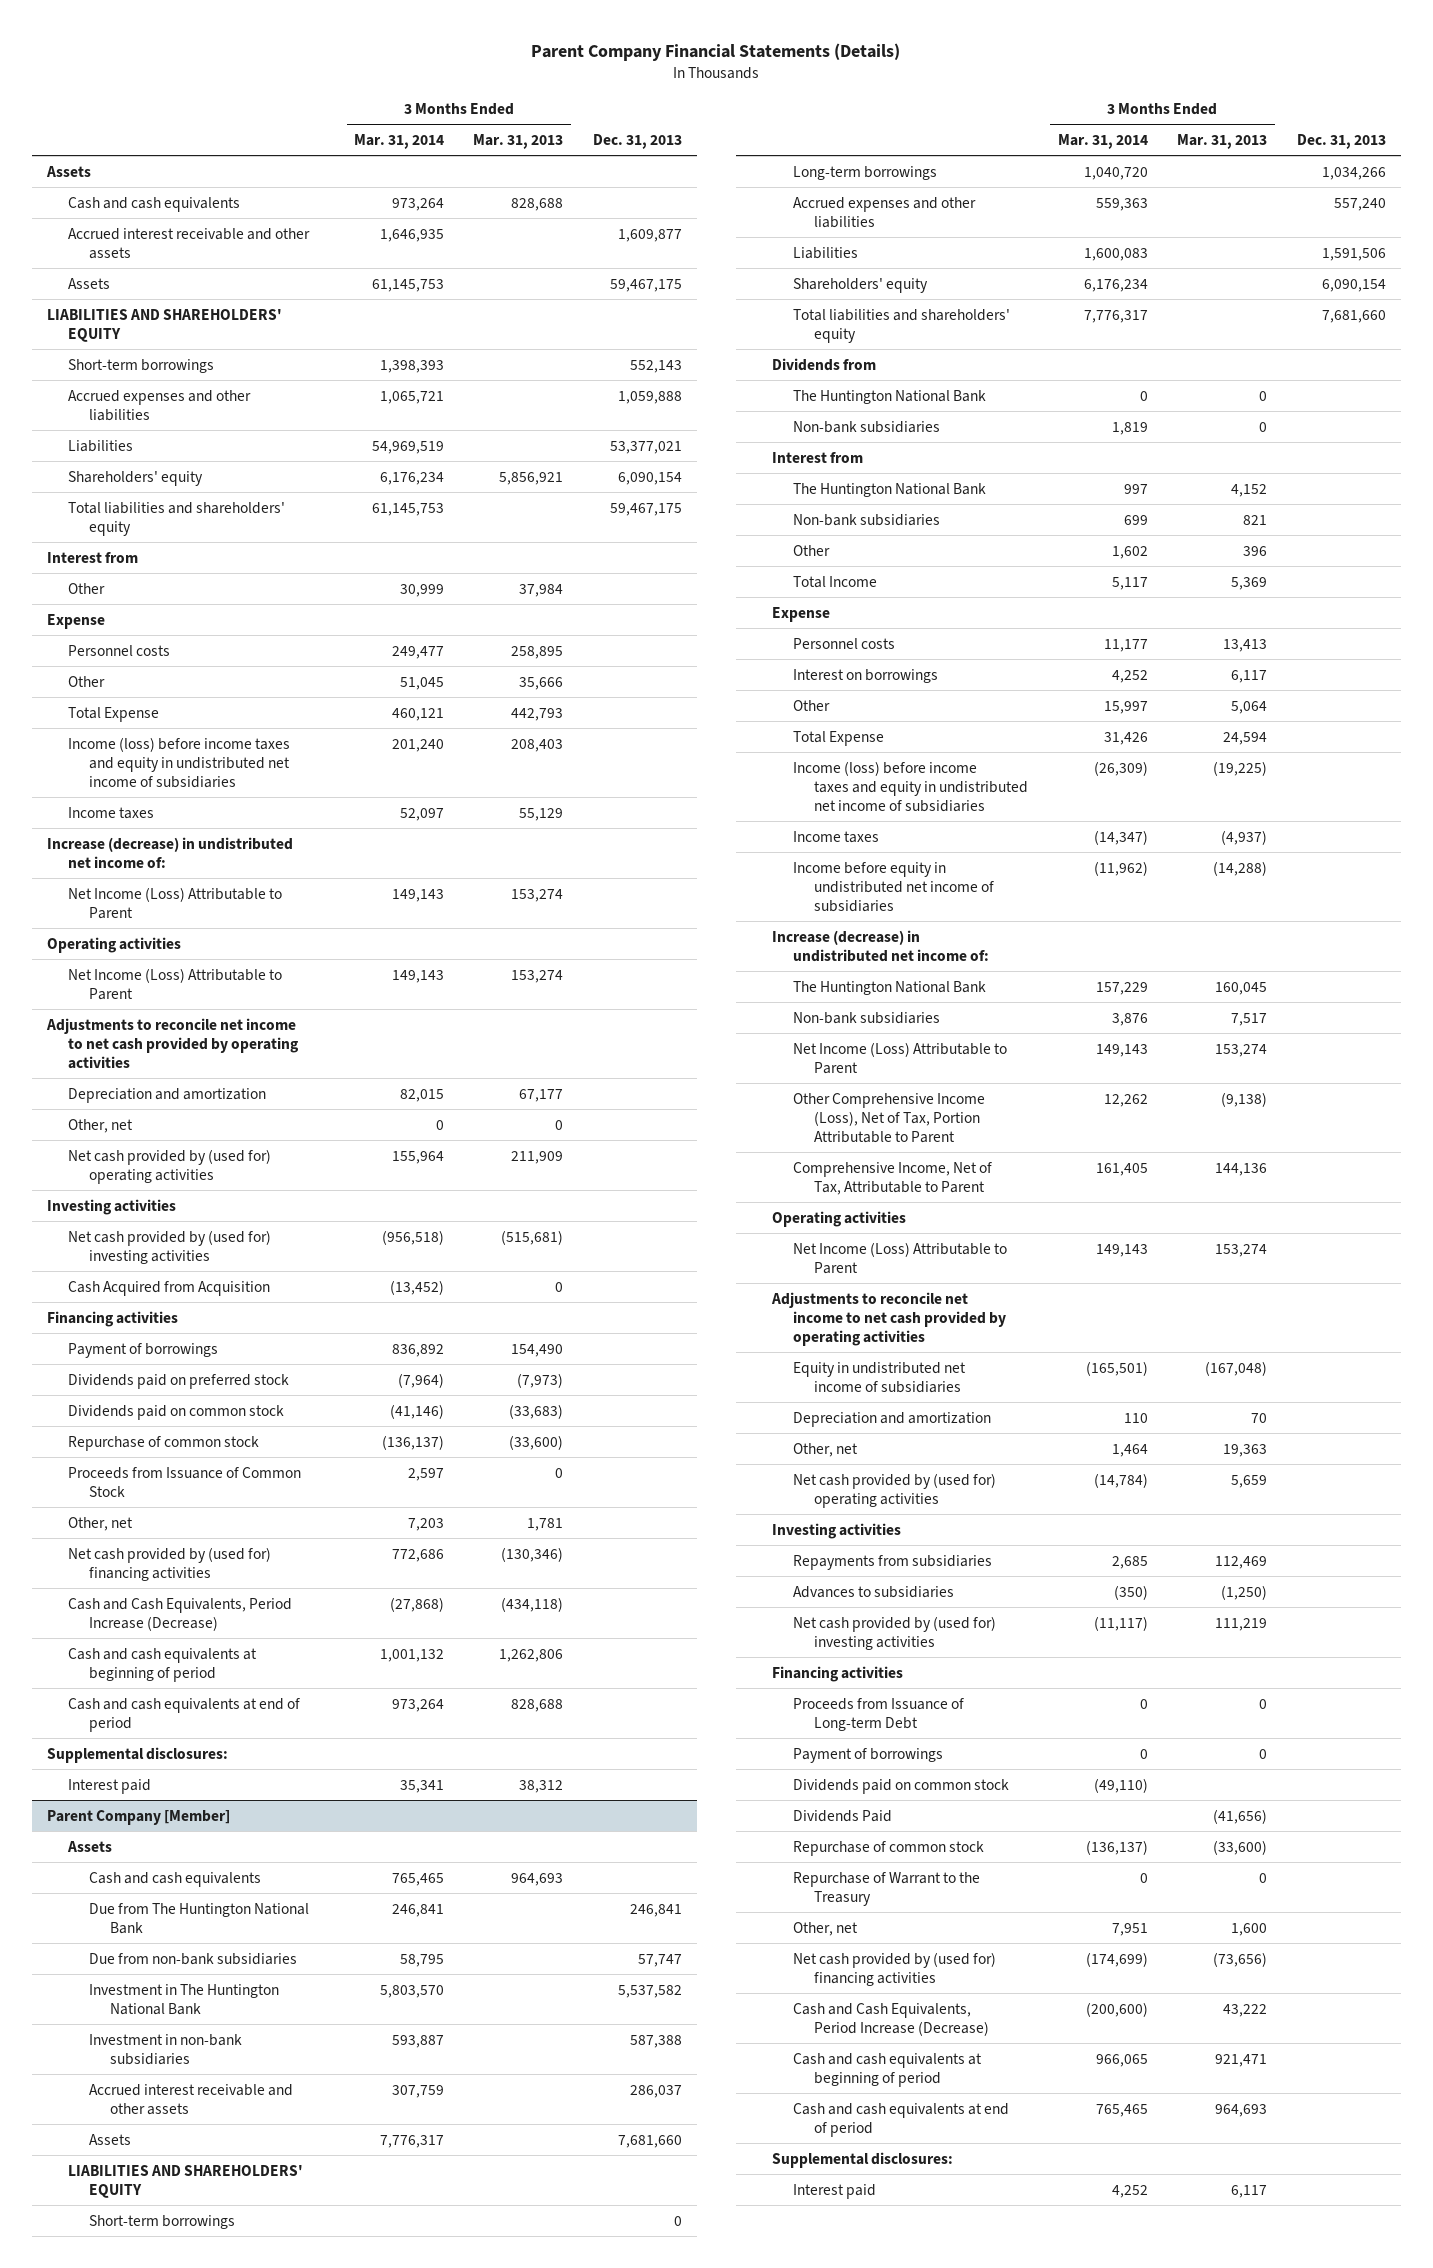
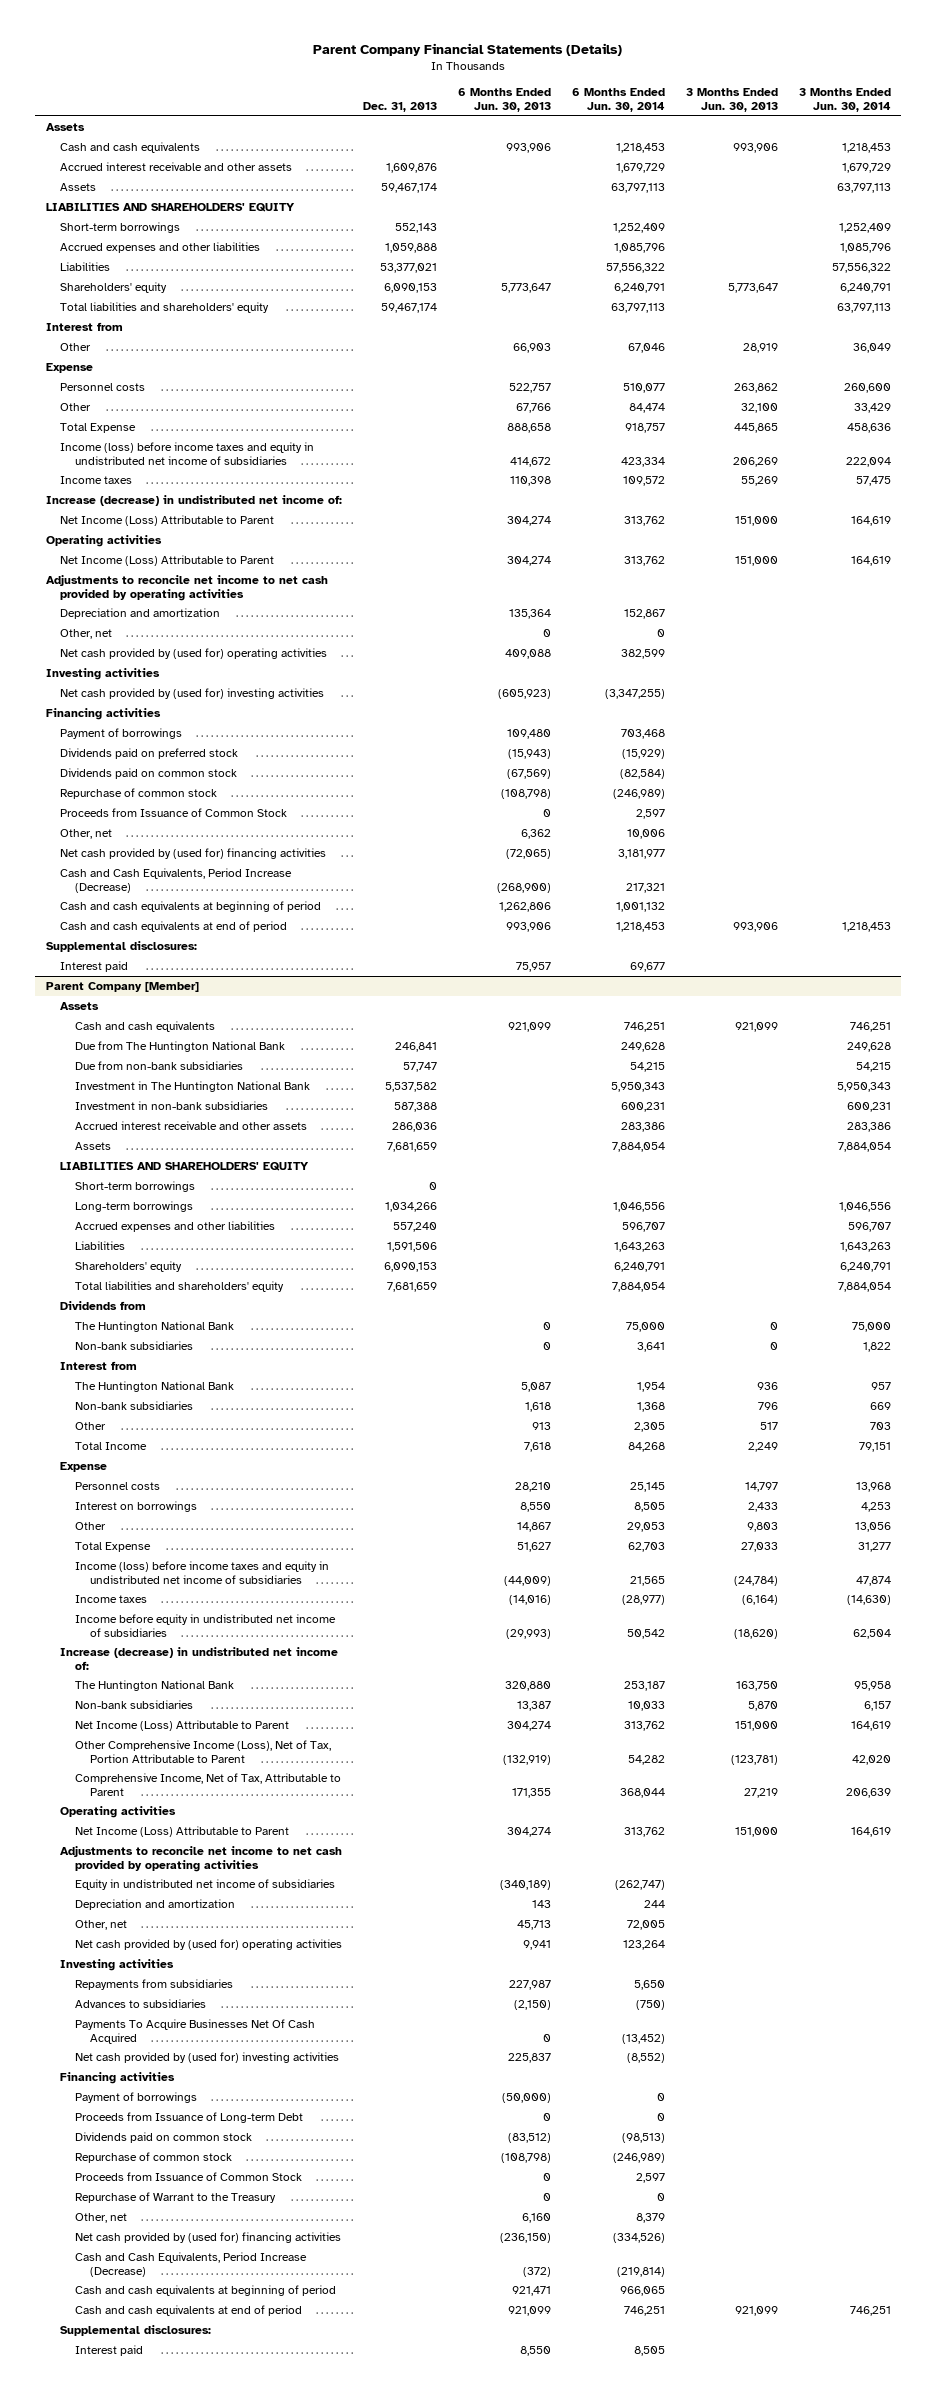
- | 3 Months Ended Mar. 31, 2014 | 3 Months Ended Mar. 31, 2013 | Dec. 31, 2013
+ | Dec. 31, 2013 | 6 Months Ended Jun. 30, 2013 | 6 Months Ended Jun. 30, 2014 | 3 Months Ended Jun. 30, 2013 | 3 Months Ended Jun. 30, 2014
- Accrued interest receivable and other assets | 1,646,935 | | 1,609,877
- Assets | 61,145,753 | | 59,467,175
+ Accrued interest receivable and other assets | 1,609,876 | | 1,679,729 | | 1,679,729
+ Assets | 59,467,174 | | 63,797,113 | | 63,797,113
- Shareholders' equity | 6,176,234 | 5,856,921 | 6,090,154
- Total liabilities and shareholders' equity | 61,145,753 | | 59,467,175
+ Shareholders' equity | 6,090,153 | 5,773,647 | 6,240,791 | 5,773,647 | 6,240,791
+ Total liabilities and shareholders' equity | 59,467,174 | | 63,797,113 | | 63,797,113
- Cash Acquired from Acquisition | (13,452) | 0 |
@ Parent Company [Member]
- Accrued interest receivable and other assets | 307,759 | | 286,037
- Assets | 7,776,317 | | 7,681,660
+ Accrued interest receivable and other assets | 286,036 | | 283,386 | | 283,386
+ Assets | 7,681,659 | | 7,884,054 | | 7,884,054
- Shareholders' equity | 6,176,234 | | 6,090,154
- Total liabilities and shareholders' equity | 7,776,317 | | 7,681,660
+ Shareholders' equity | 6,090,153 | | 6,240,791 | | 6,240,791
+ Total liabilities and shareholders' equity | 7,681,659 | | 7,884,054 | | 7,884,054
+ Payments To Acquire Businesses Net Of Cash Acquired | | 0 | (13,452) | |
moved down: Proceeds from Issuance of Long-term Debt | | 0 | 0 | |
- Dividends Paid | | (41,656) |
+ Proceeds from Issuance of Common Stock | | 0 | 2,597 | |

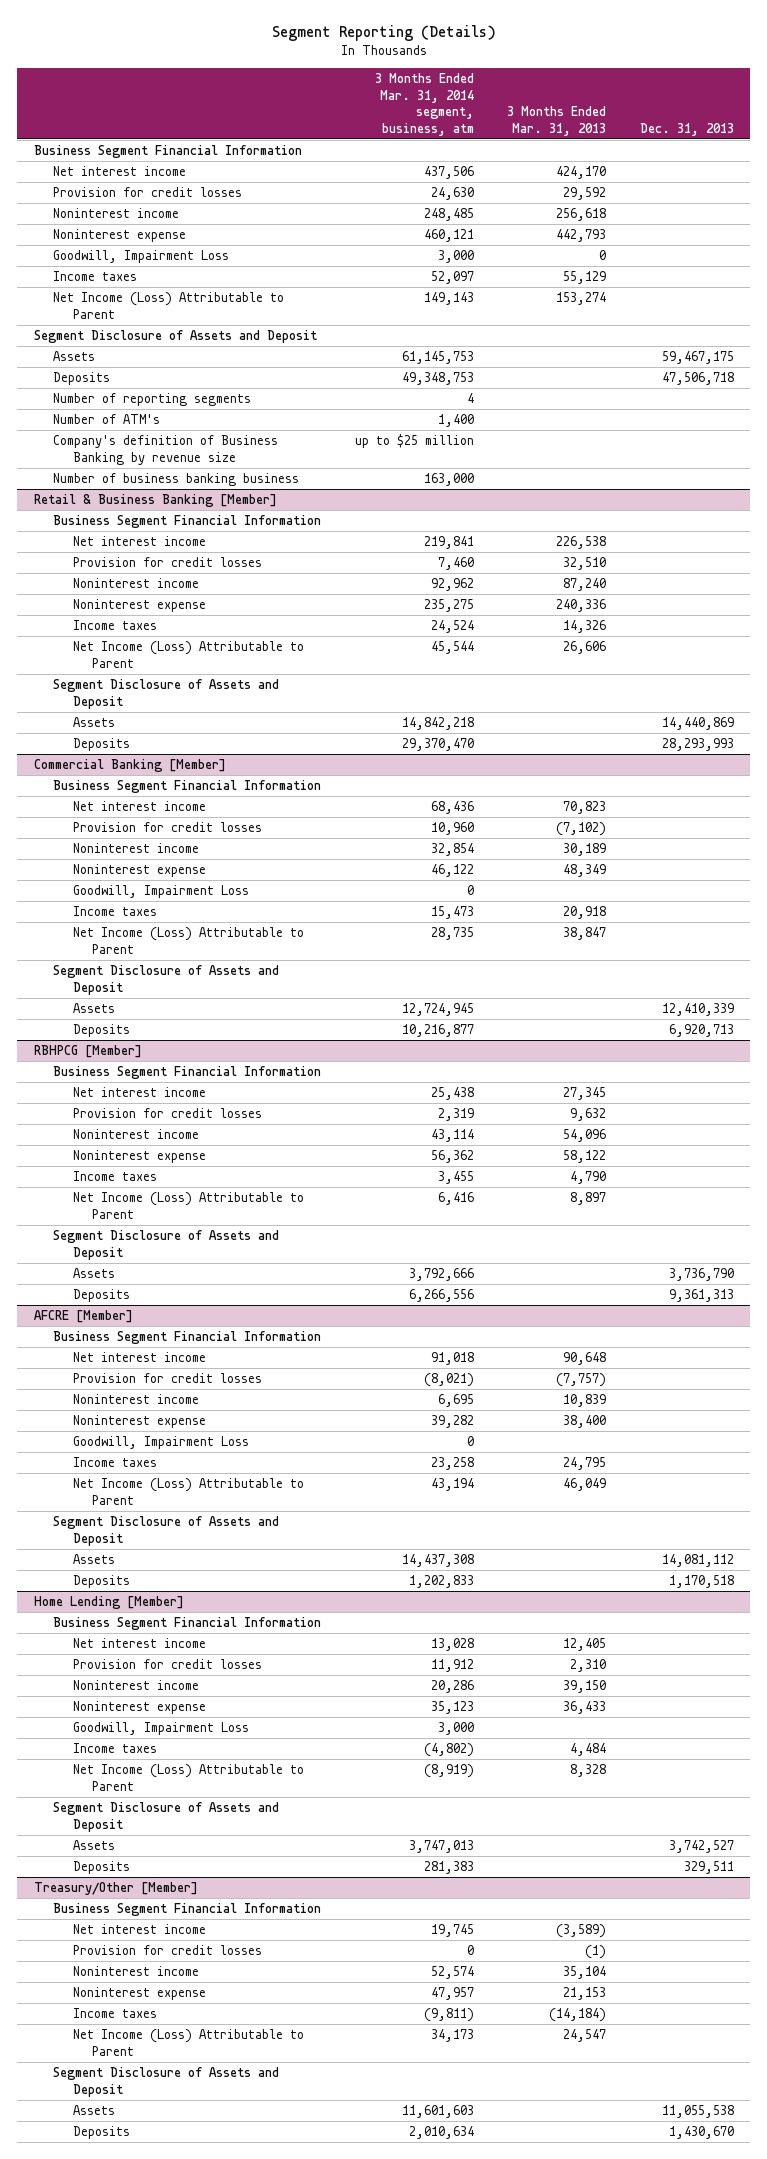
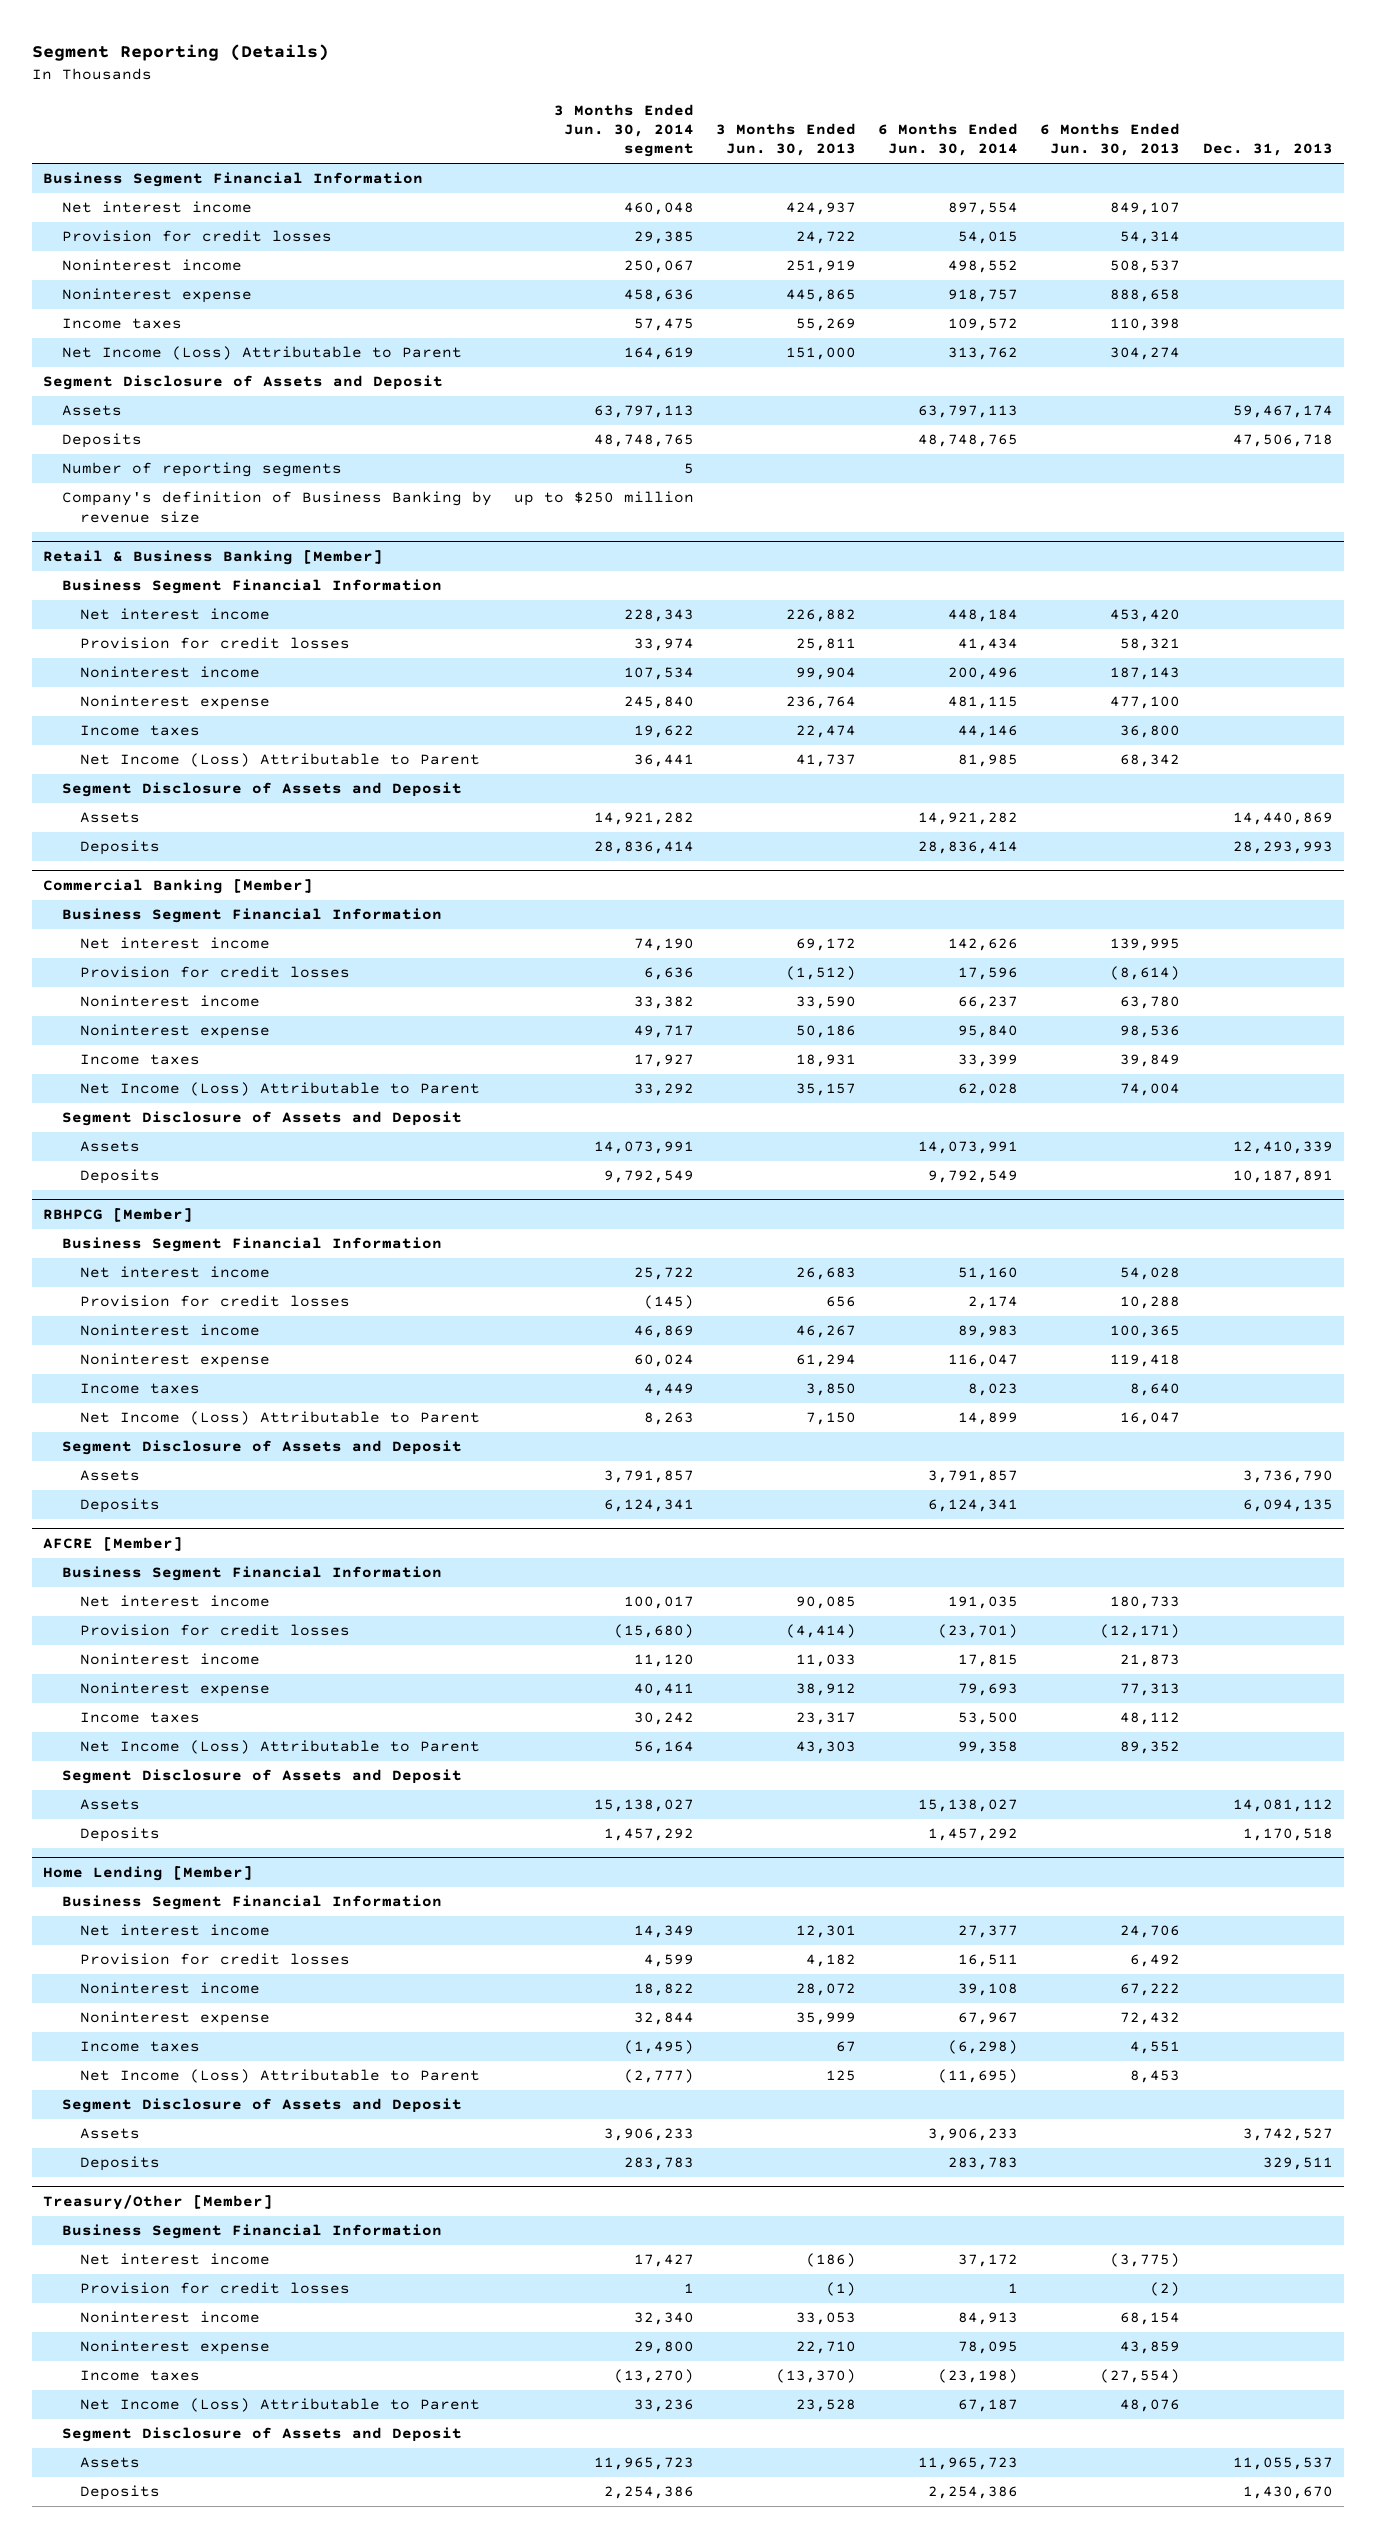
- | 3 Months Ended Mar. 31, 2014 segment, business, atm | 3 Months Ended Mar. 31, 2013 | Dec. 31, 2013
+ | 3 Months Ended Jun. 30, 2014 segment | 3 Months Ended Jun. 30, 2013 | 6 Months Ended Jun. 30, 2014 | 6 Months Ended Jun. 30, 2013 | Dec. 31, 2013
- Goodwill, Impairment Loss | 3,000 | 0 |
- Assets | 61,145,753 | | 59,467,175
+ Assets | 63,797,113 | | 63,797,113 | | 59,467,174
- Number of ATM's | 1,400 | |
- Number of business banking business | 163,000 | |
@ Commercial Banking [Member]
- Goodwill, Impairment Loss | 0 | |
- Deposits | 10,216,877 | | 6,920,713
+ Deposits | 9,792,549 | | 9,792,549 | | 10,187,891
@ RBHPCG [Member]
- Deposits | 6,266,556 | | 9,361,313
+ Deposits | 6,124,341 | | 6,124,341 | | 6,094,135
@ AFCRE [Member]
- Goodwill, Impairment Loss | 0 | |
@ Home Lending [Member]
- Goodwill, Impairment Loss | 3,000 | |
@ Treasury/Other [Member]
- Assets | 11,601,603 | | 11,055,538
+ Assets | 11,965,723 | | 11,965,723 | | 11,055,537

